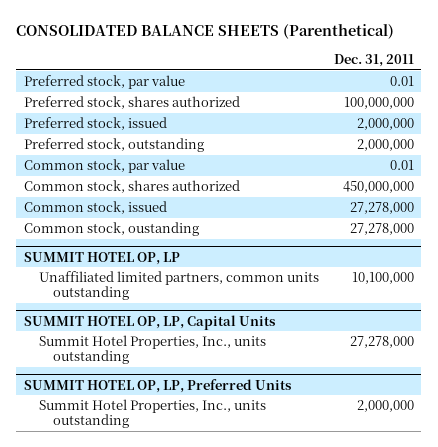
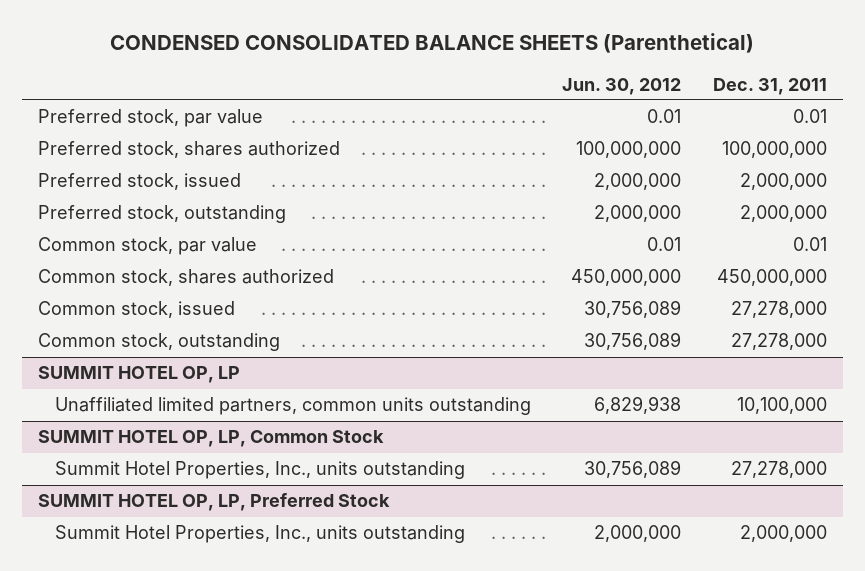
- CONSOLIDATED BALANCE SHEETS (Parenthetical)
+ CONDENSED CONSOLIDATED BALANCE SHEETS (Parenthetical)
- | Dec. 31, 2011
+ | Jun. 30, 2012 | Dec. 31, 2011
- Common stock, oustanding | 27,278,000
+ Common stock, outstanding | 30,756,089 | 27,278,000
- SUMMIT HOTEL OP, LP, Capital Units
+ SUMMIT HOTEL OP, LP, Common Stock
- SUMMIT HOTEL OP, LP, Preferred Units
+ SUMMIT HOTEL OP, LP, Preferred Stock

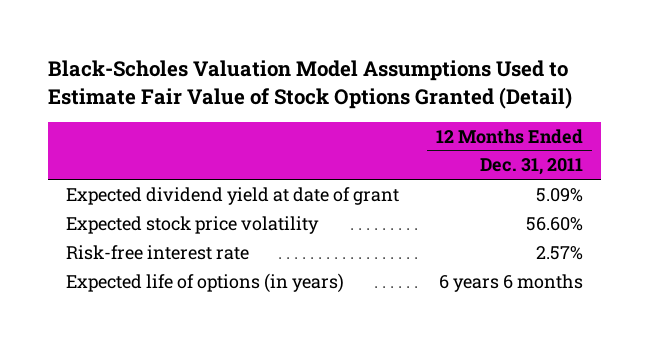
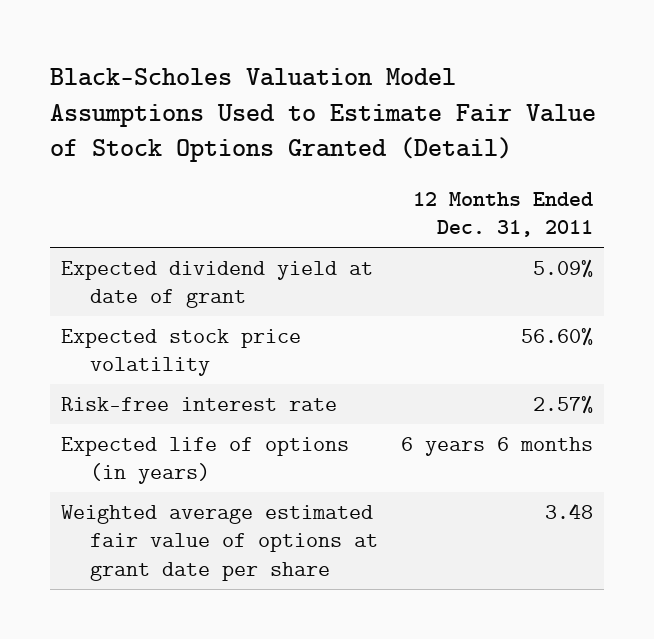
+ Weighted average estimated fair value of options at grant date per share | 3.48

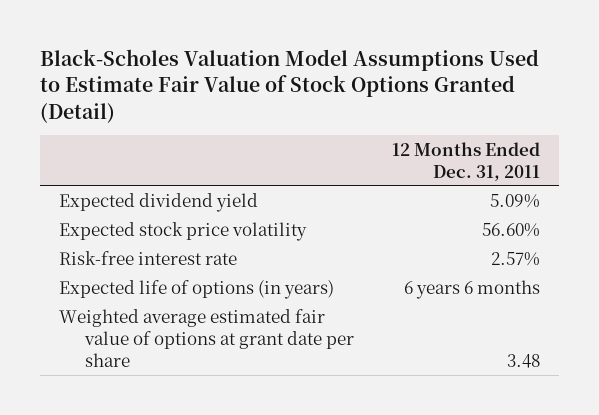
- Expected dividend yield at date of grant | 5.09%
+ Expected dividend yield | 5.09%

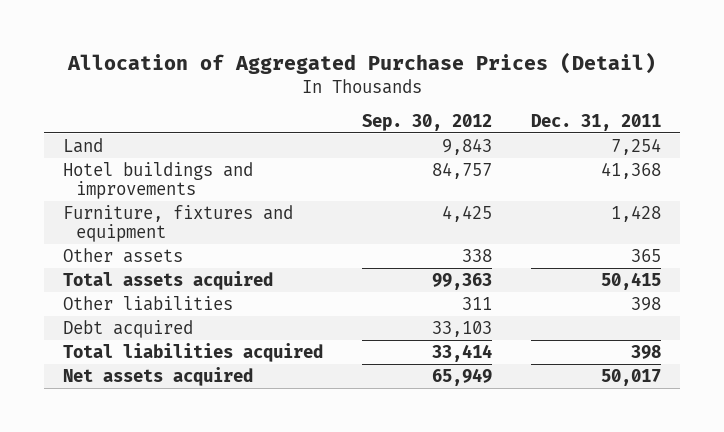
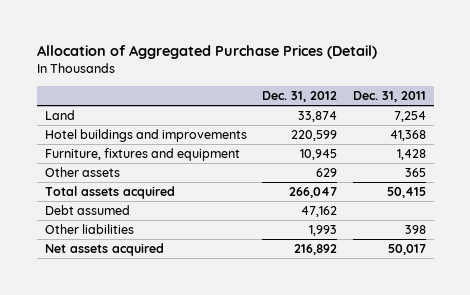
- | Sep. 30, 2012 | Dec. 31, 2011
+ | Dec. 31, 2012 | Dec. 31, 2011
+ Debt assumed | 47,162 |
- Debt acquired | 33,103 |
- Total liabilities acquired | 33,414 | 398

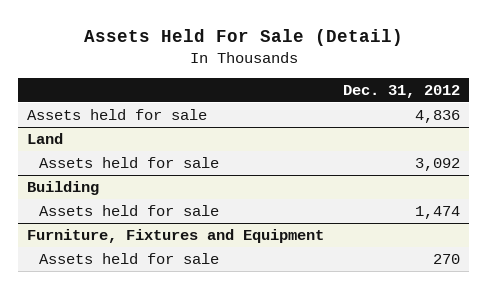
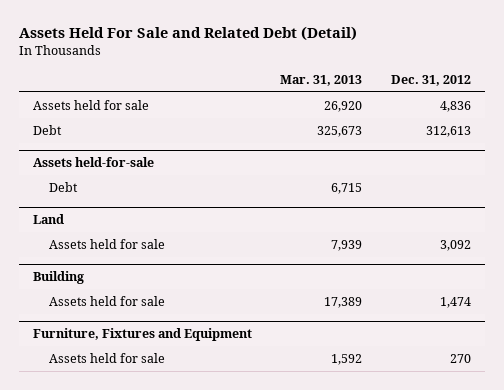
- Assets Held For Sale (Detail)
+ Assets Held For Sale and Related Debt (Detail)
- | Dec. 31, 2012
+ | Mar. 31, 2013 | Dec. 31, 2012
+ Debt | 325,673 | 312,613
+ Assets held-for-sale
+ Debt | 6,715 |

